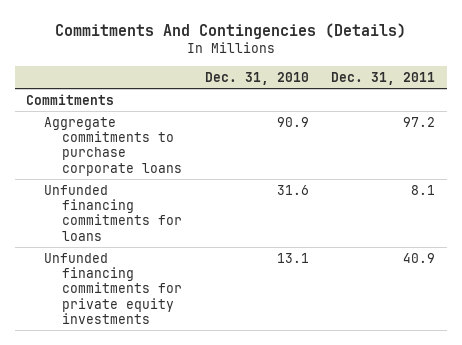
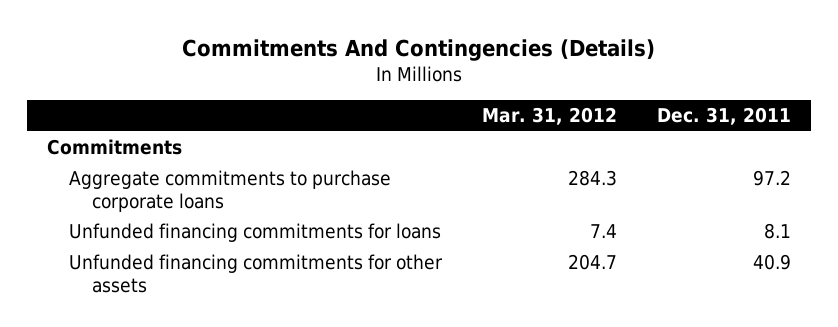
- | Dec. 31, 2010 | Dec. 31, 2011
+ | Mar. 31, 2012 | Dec. 31, 2011
- Unfunded financing commitments for private equity investments | 13.1 | 40.9
+ Unfunded financing commitments for other assets | 204.7 | 40.9

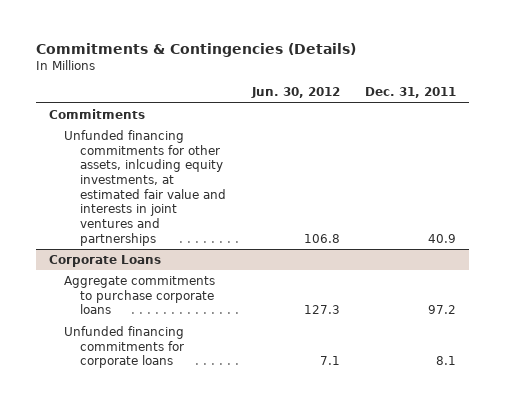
- Commitments And Contingencies (Details)
+ Commitments & Contingencies (Details)
- | Mar. 31, 2012 | Dec. 31, 2011
+ | Jun. 30, 2012 | Dec. 31, 2011
+ Unfunded financing commitments for other assets, inlcuding equity investments, at estimated fair value and interests in joint ventures and partnerships | 106.8 | 40.9
+ Corporate Loans
- Unfunded financing commitments for loans | 7.4 | 8.1
- Unfunded financing commitments for other assets | 204.7 | 40.9
+ Unfunded financing commitments for corporate loans | 7.1 | 8.1

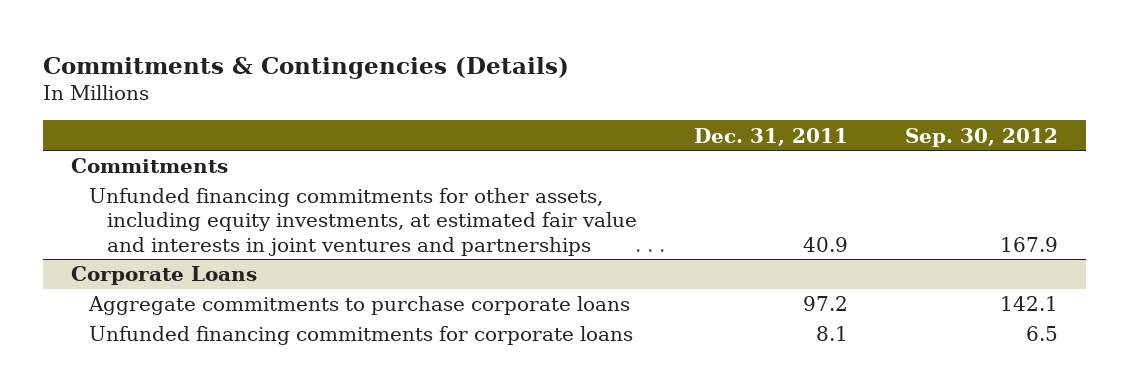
- | Jun. 30, 2012 | Dec. 31, 2011
+ | Dec. 31, 2011 | Sep. 30, 2012
- Unfunded financing commitments for other assets, inlcuding equity investments, at estimated fair value and interests in joint ventures and partnerships | 106.8 | 40.9
+ Unfunded financing commitments for other assets, including equity investments, at estimated fair value and interests in joint ventures and partnerships | 40.9 | 167.9

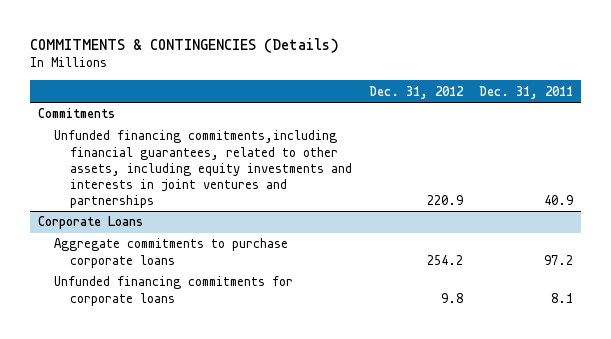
- Commitments & Contingencies (Details)
+ COMMITMENTS & CONTINGENCIES (Details)
- | Dec. 31, 2011 | Sep. 30, 2012
+ | Dec. 31, 2012 | Dec. 31, 2011
- Unfunded financing commitments for other assets, including equity investments, at estimated fair value and interests in joint ventures and partnerships | 40.9 | 167.9
+ Unfunded financing commitments,including financial guarantees, related to other assets, including equity investments and interests in joint ventures and partnerships | 220.9 | 40.9

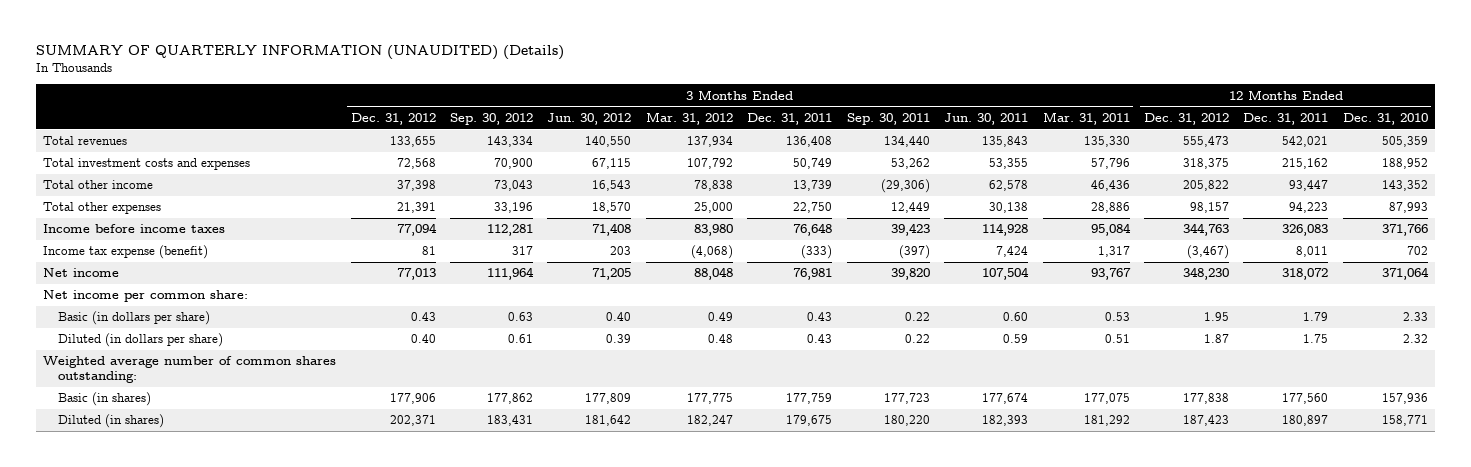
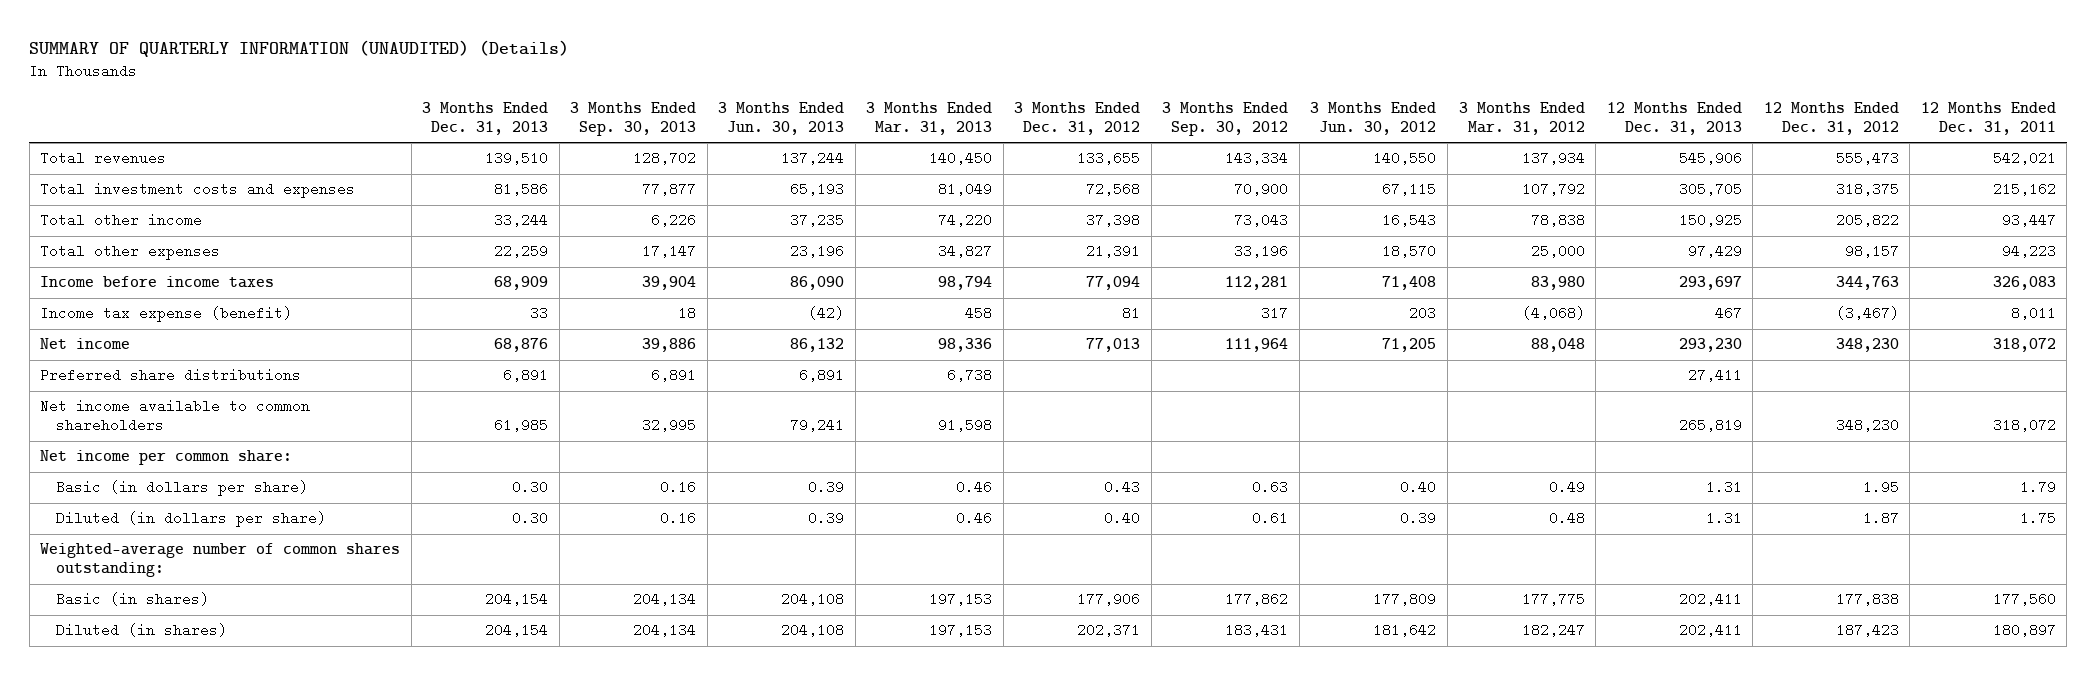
- | 3 Months Ended Dec. 31, 2012 | 3 Months Ended Sep. 30, 2012 | 3 Months Ended Jun. 30, 2012 | 3 Months Ended Mar. 31, 2012 | 3 Months Ended Dec. 31, 2011 | 3 Months Ended Sep. 30, 2011 | 3 Months Ended Jun. 30, 2011 | 3 Months Ended Mar. 31, 2011 | 12 Months Ended Dec. 31, 2012 | 12 Months Ended Dec. 31, 2011 | 12 Months Ended Dec. 31, 2010
+ | 3 Months Ended Dec. 31, 2013 | 3 Months Ended Sep. 30, 2013 | 3 Months Ended Jun. 30, 2013 | 3 Months Ended Mar. 31, 2013 | 3 Months Ended Dec. 31, 2012 | 3 Months Ended Sep. 30, 2012 | 3 Months Ended Jun. 30, 2012 | 3 Months Ended Mar. 31, 2012 | 12 Months Ended Dec. 31, 2013 | 12 Months Ended Dec. 31, 2012 | 12 Months Ended Dec. 31, 2011
+ Preferred share distributions | 6,891 | 6,891 | 6,891 | 6,738 | | | | | 27,411 | |
+ Net income available to common shareholders | 61,985 | 32,995 | 79,241 | 91,598 | | | | | 265,819 | 348,230 | 318,072
- Weighted average number of common shares outstanding:
+ Weighted-average number of common shares outstanding:

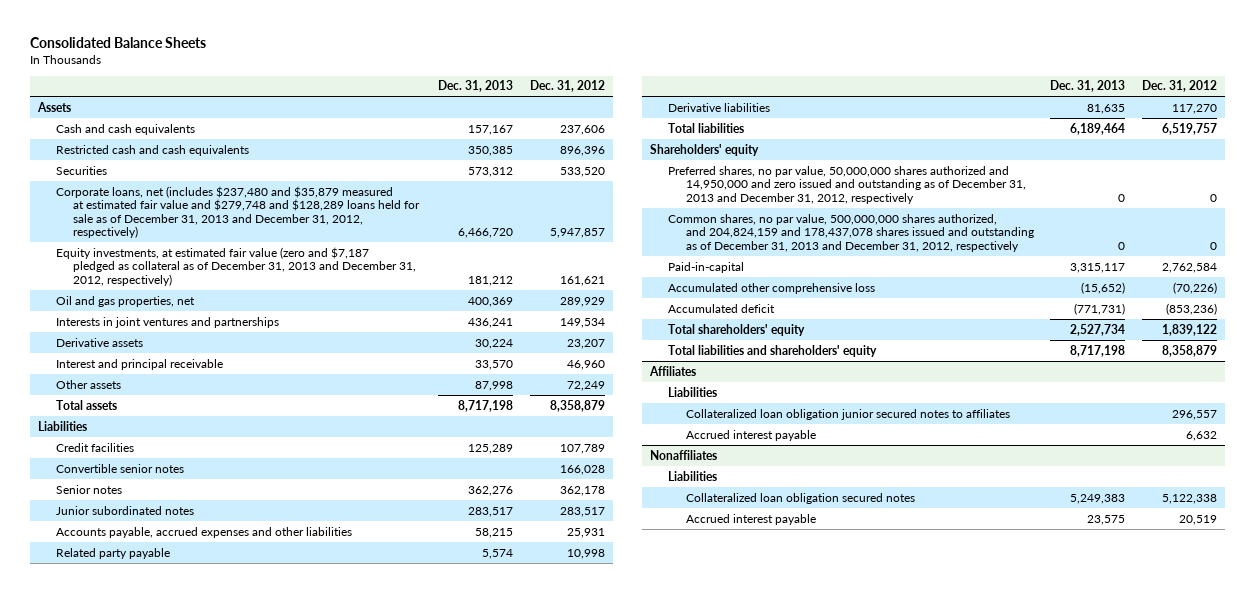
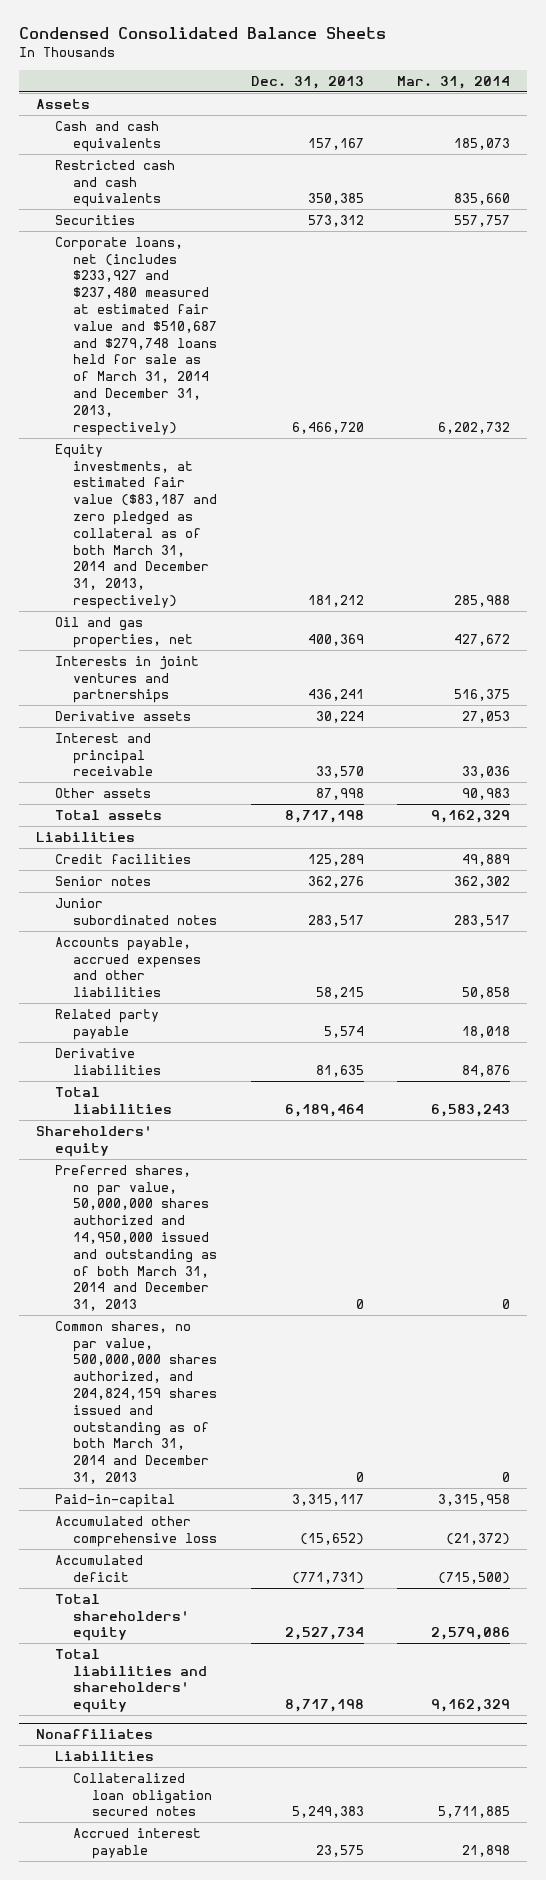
- Consolidated Balance Sheets
+ Condensed Consolidated Balance Sheets
- | Dec. 31, 2013 | Dec. 31, 2012
+ | Dec. 31, 2013 | Mar. 31, 2014
- Corporate loans, net (includes $237,480 and $35,879 measured at estimated fair value and $279,748 and $128,289 loans held for sale as of December 31, 2013 and December 31, 2012, respectively) | 6,466,720 | 5,947,857
- Equity investments, at estimated fair value (zero and $7,187 pledged as collateral as of December 31, 2013 and December 31, 2012, respectively) | 181,212 | 161,621
+ Corporate loans, net (includes $233,927 and $237,480 measured at estimated fair value and $510,687 and $279,748 loans held for sale as of March 31, 2014 and December 31, 2013, respectively) | 6,466,720 | 6,202,732
+ Equity investments, at estimated fair value ($83,187 and zero pledged as collateral as of both March 31, 2014 and December 31, 2013, respectively) | 181,212 | 285,988
- Convertible senior notes | | 166,028
- Preferred shares, no par value, 50,000,000 shares authorized and 14,950,000 and zero issued and outstanding as of December 31, 2013 and December 31, 2012, respectively | 0 | 0
- Common shares, no par value, 500,000,000 shares authorized, and 204,824,159 and 178,437,078 shares issued and outstanding as of December 31, 2013 and December 31, 2012, respectively | 0 | 0
+ Preferred shares, no par value, 50,000,000 shares authorized and 14,950,000 issued and outstanding as of both March 31, 2014 and December 31, 2013 | 0 | 0
+ Common shares, no par value, 500,000,000 shares authorized, and 204,824,159 shares issued and outstanding as of both March 31, 2014 and December 31, 2013 | 0 | 0
- Affiliates
- Liabilities
- Collateralized loan obligation junior secured notes to affiliates | | 296,557
- Accrued interest payable | | 6,632

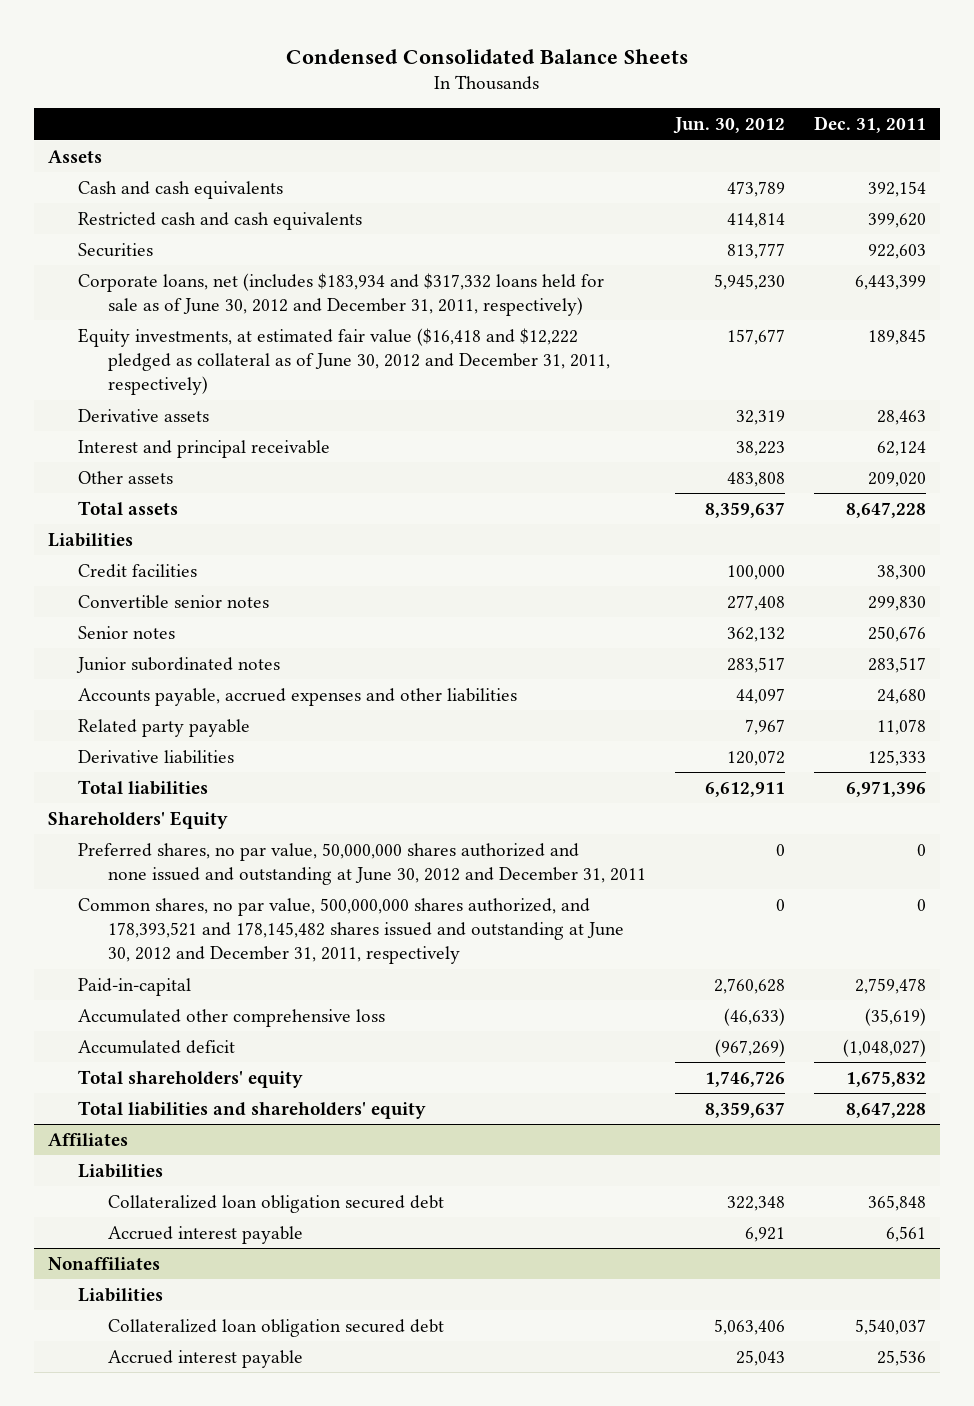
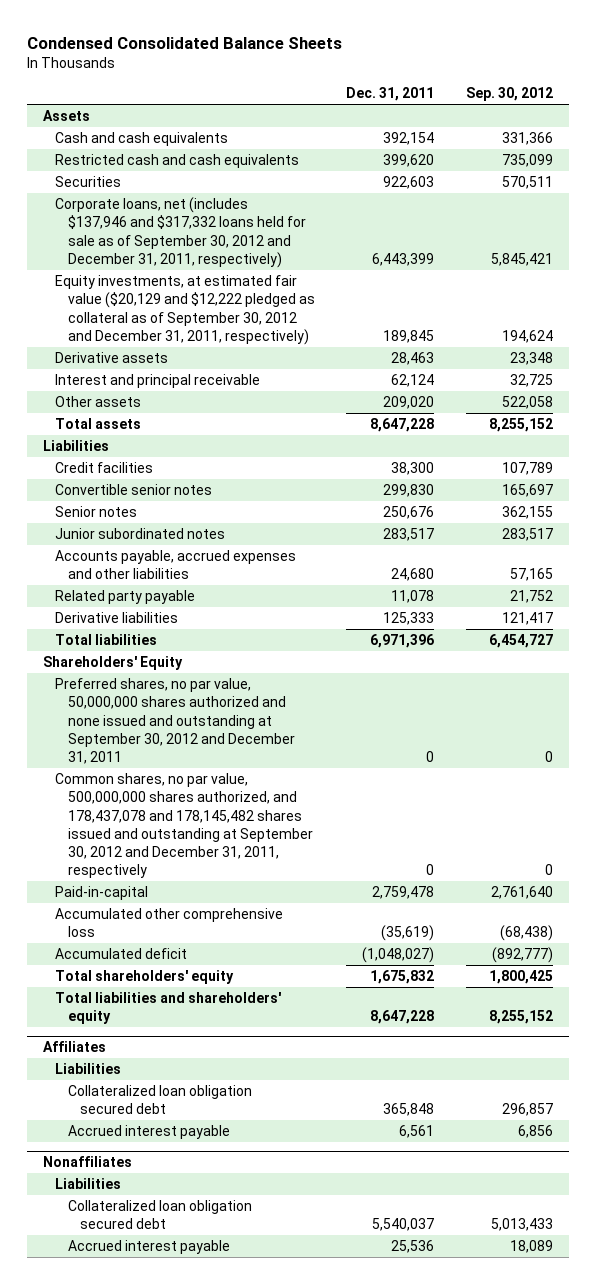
- | Jun. 30, 2012 | Dec. 31, 2011
+ | Dec. 31, 2011 | Sep. 30, 2012
- Corporate loans, net (includes $183,934 and $317,332 loans held for sale as of June 30, 2012 and December 31, 2011, respectively) | 5,945,230 | 6,443,399
- Equity investments, at estimated fair value ($16,418 and $12,222 pledged as collateral as of June 30, 2012 and December 31, 2011, respectively) | 157,677 | 189,845
+ Corporate loans, net (includes $137,946 and $317,332 loans held for sale as of September 30, 2012 and December 31, 2011, respectively) | 6,443,399 | 5,845,421
+ Equity investments, at estimated fair value ($20,129 and $12,222 pledged as collateral as of September 30, 2012 and December 31, 2011, respectively) | 189,845 | 194,624
- Preferred shares, no par value, 50,000,000 shares authorized and none issued and outstanding at June 30, 2012 and December 31, 2011 | 0 | 0
- Common shares, no par value, 500,000,000 shares authorized, and 178,393,521 and 178,145,482 shares issued and outstanding at June 30, 2012 and December 31, 2011, respectively | 0 | 0
+ Preferred shares, no par value, 50,000,000 shares authorized and none issued and outstanding at September 30, 2012 and December 31, 2011 | 0 | 0
+ Common shares, no par value, 500,000,000 shares authorized, and 178,437,078 and 178,145,482 shares issued and outstanding at September 30, 2012 and December 31, 2011, respectively | 0 | 0

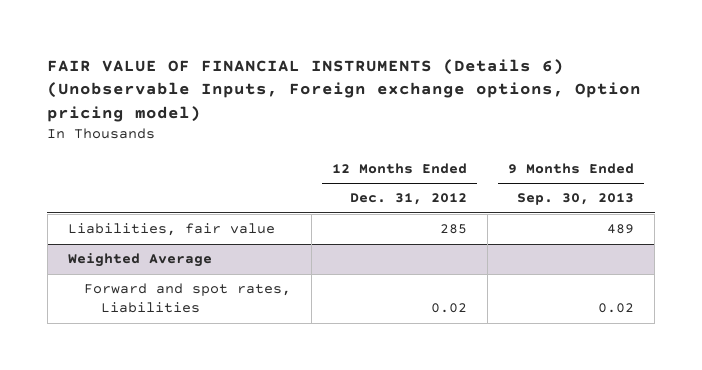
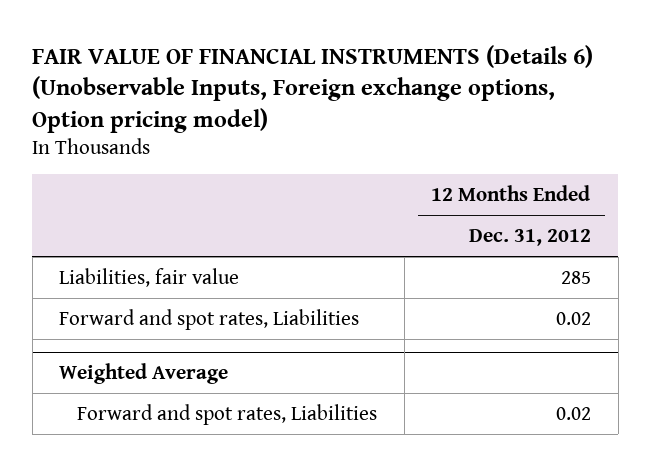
- | 12 Months Ended Dec. 31, 2012 | 9 Months Ended Sep. 30, 2013
+ | 12 Months Ended Dec. 31, 2012
+ Forward and spot rates, Liabilities | 0.02

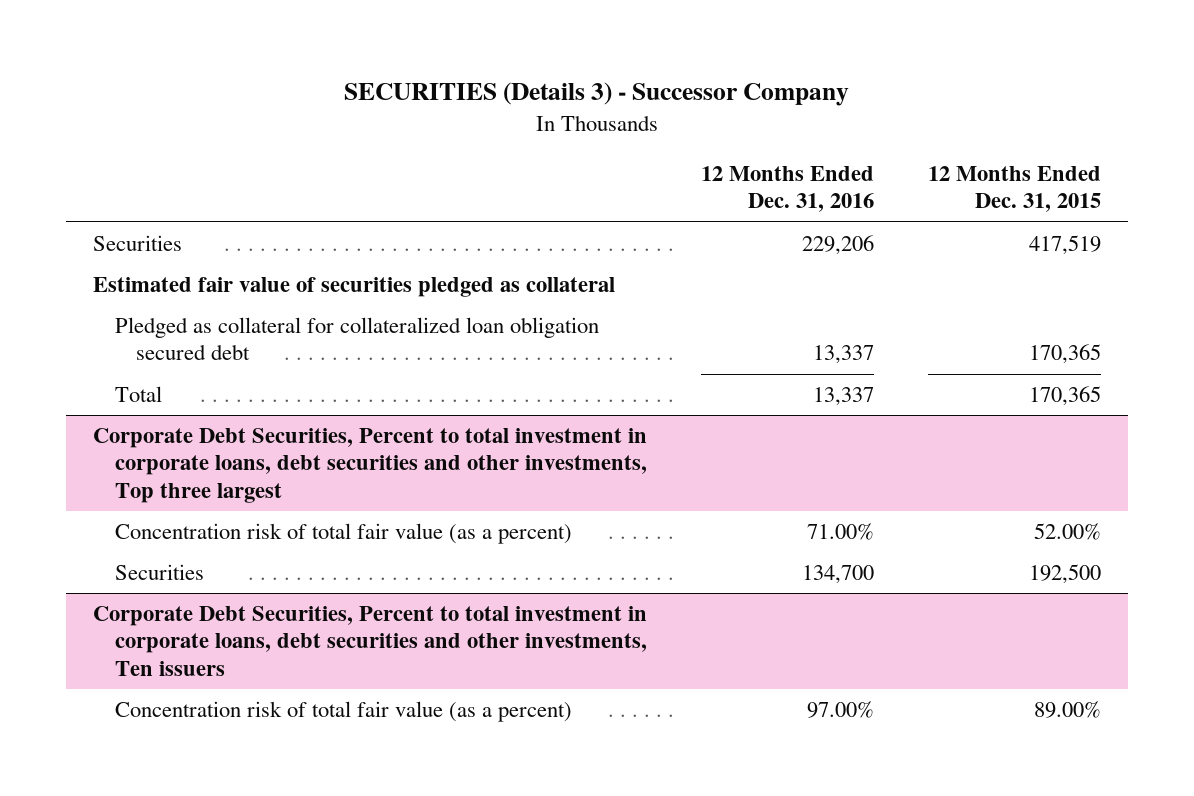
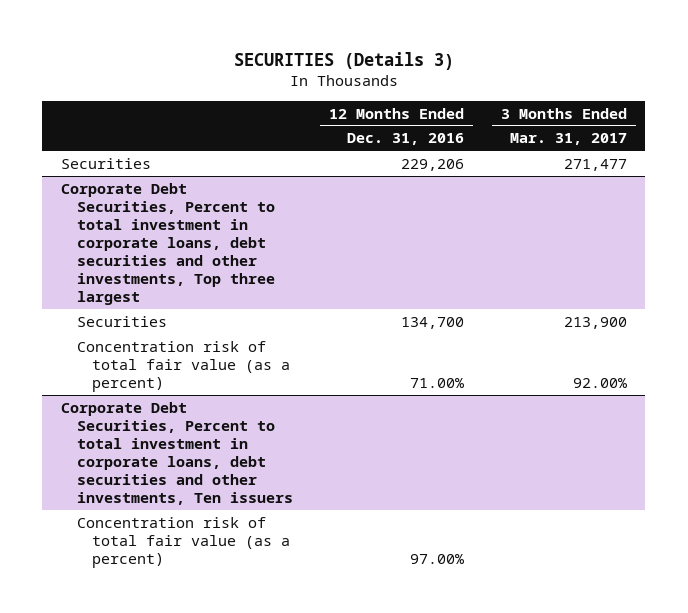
- SECURITIES (Details 3) - Successor Company
+ SECURITIES (Details 3)
- | 12 Months Ended Dec. 31, 2016 | 12 Months Ended Dec. 31, 2015
+ | 12 Months Ended Dec. 31, 2016 | 3 Months Ended Mar. 31, 2017
- Estimated fair value of securities pledged as collateral
- Pledged as collateral for collateralized loan obligation secured debt | 13,337 | 170,365
- Total | 13,337 | 170,365
@ Corporate Debt Securities, Percent to total investment in corporate loans, debt securities and other investments, Top three largest
moved down: Concentration risk of total fair value (as a percent) | 71.00% | 92.00%

